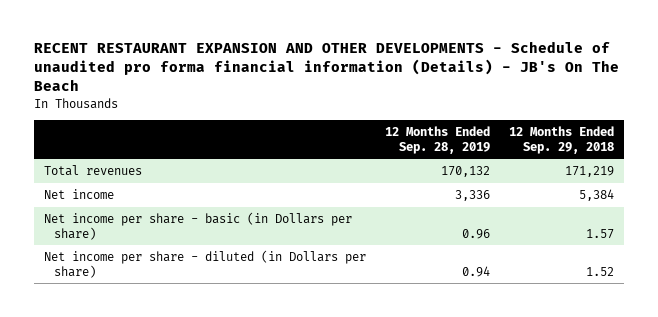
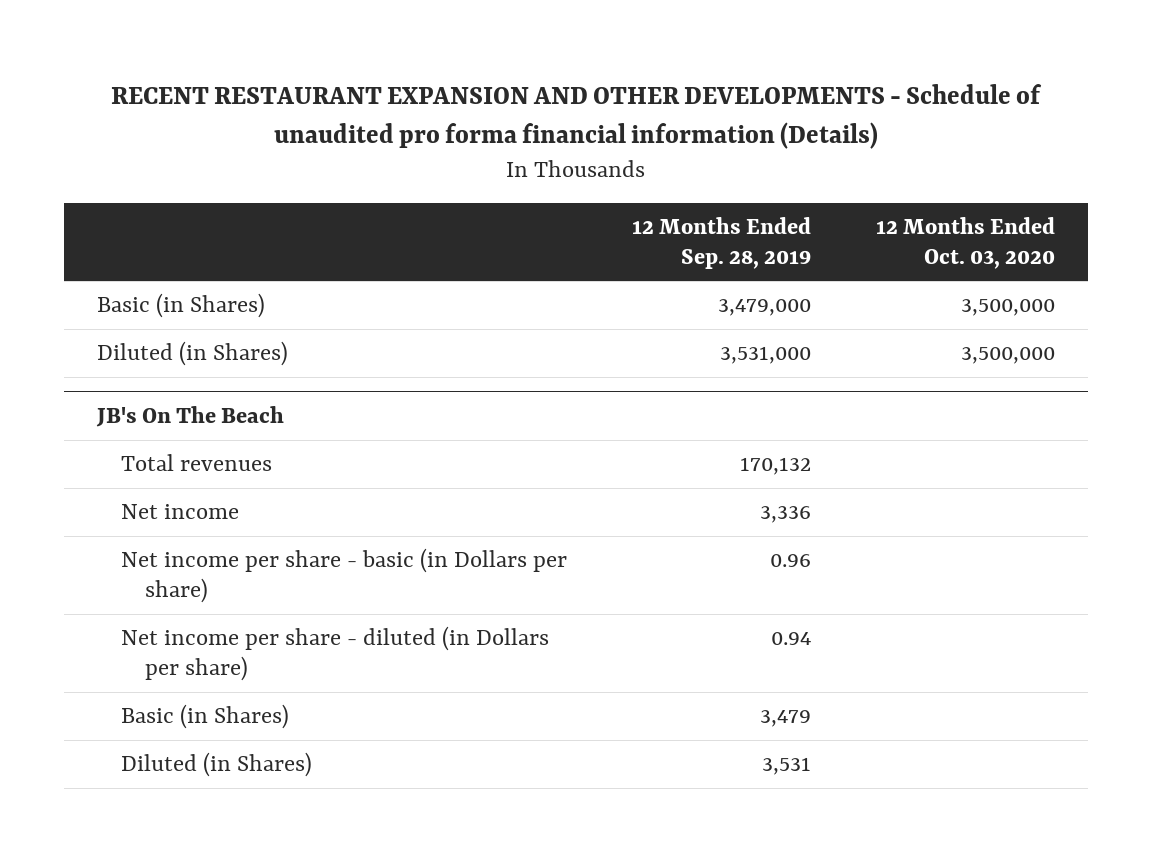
- RECENT RESTAURANT EXPANSION AND OTHER DEVELOPMENTS - Schedule of unaudited pro forma financial information (Details) - JB's On The Beach
+ RECENT RESTAURANT EXPANSION AND OTHER DEVELOPMENTS - Schedule of unaudited pro forma financial information (Details)
- | 12 Months Ended Sep. 28, 2019 | 12 Months Ended Sep. 29, 2018
+ | 12 Months Ended Sep. 28, 2019 | 12 Months Ended Oct. 03, 2020
+ Basic (in Shares) | 3,479,000 | 3,500,000
+ Diluted (in Shares) | 3,531,000 | 3,500,000
+ JB's On The Beach
+ Basic (in Shares) | 3,479 |
+ Diluted (in Shares) | 3,531 |

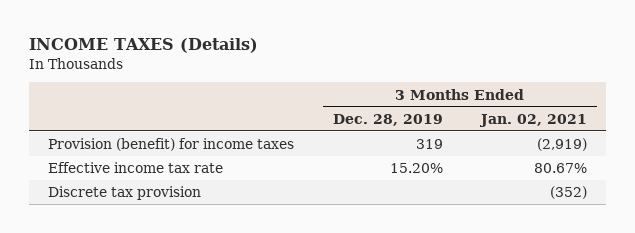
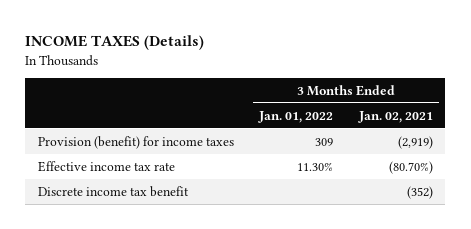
- | 3 Months Ended Dec. 28, 2019 | 3 Months Ended Jan. 02, 2021
+ | 3 Months Ended Jan. 01, 2022 | 3 Months Ended Jan. 02, 2021
- Effective income tax rate | 15.20% | 80.67%
- Discrete tax provision | | (352)
+ Effective income tax rate | 11.30% | (80.70%)
+ Discrete income tax benefit | | (352)

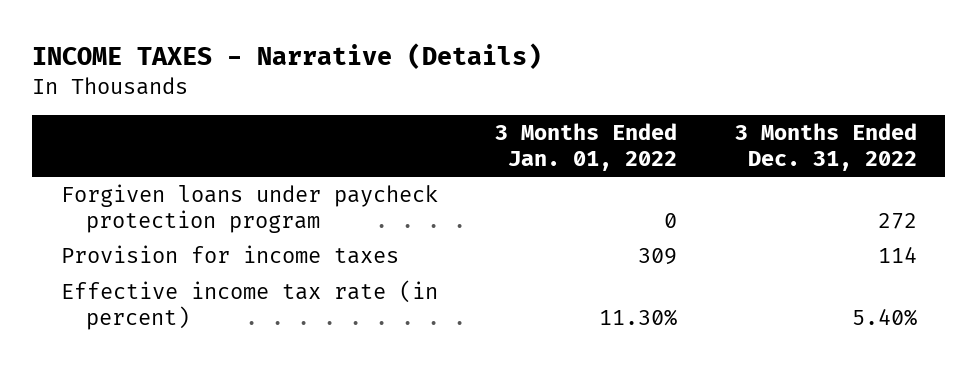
- INCOME TAXES (Details)
+ INCOME TAXES - Narrative (Details)
- | 3 Months Ended Jan. 01, 2022 | 3 Months Ended Jan. 02, 2021
+ | 3 Months Ended Jan. 01, 2022 | 3 Months Ended Dec. 31, 2022
- Provision (benefit) for income taxes | 309 | (2,919)
- Effective income tax rate | 11.30% | (80.70%)
- Discrete income tax benefit | | (352)
+ Forgiven loans under paycheck protection program | 0 | 272
+ Provision for income taxes | 309 | 114
+ Effective income tax rate (in percent) | 11.30% | 5.40%

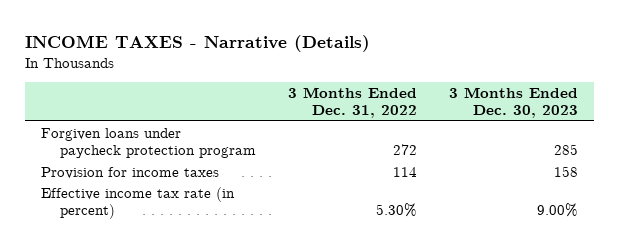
- | 3 Months Ended Jan. 01, 2022 | 3 Months Ended Dec. 31, 2022
+ | 3 Months Ended Dec. 31, 2022 | 3 Months Ended Dec. 30, 2023
- Effective income tax rate (in percent) | 11.30% | 5.40%
+ Effective income tax rate (in percent) | 5.30% | 9.00%

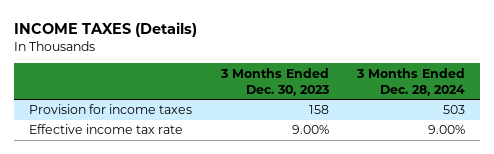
- INCOME TAXES - Narrative (Details)
+ INCOME TAXES (Details)
- | 3 Months Ended Dec. 31, 2022 | 3 Months Ended Dec. 30, 2023
+ | 3 Months Ended Dec. 30, 2023 | 3 Months Ended Dec. 28, 2024
- Forgiven loans under paycheck protection program | 272 | 285
- Effective income tax rate (in percent) | 5.30% | 9.00%
+ Effective income tax rate | 9.00% | 9.00%

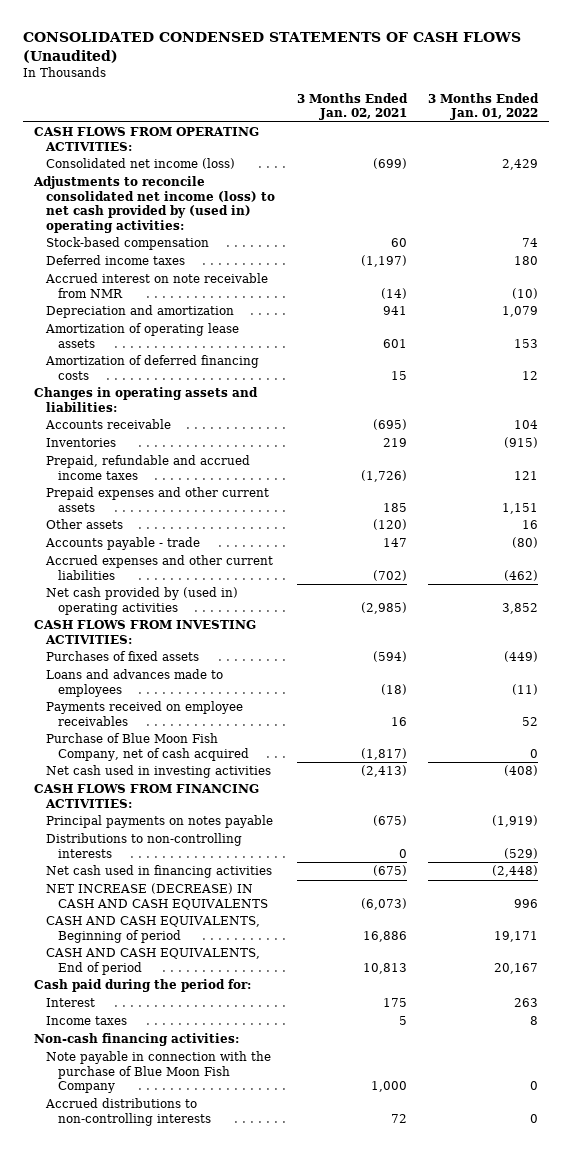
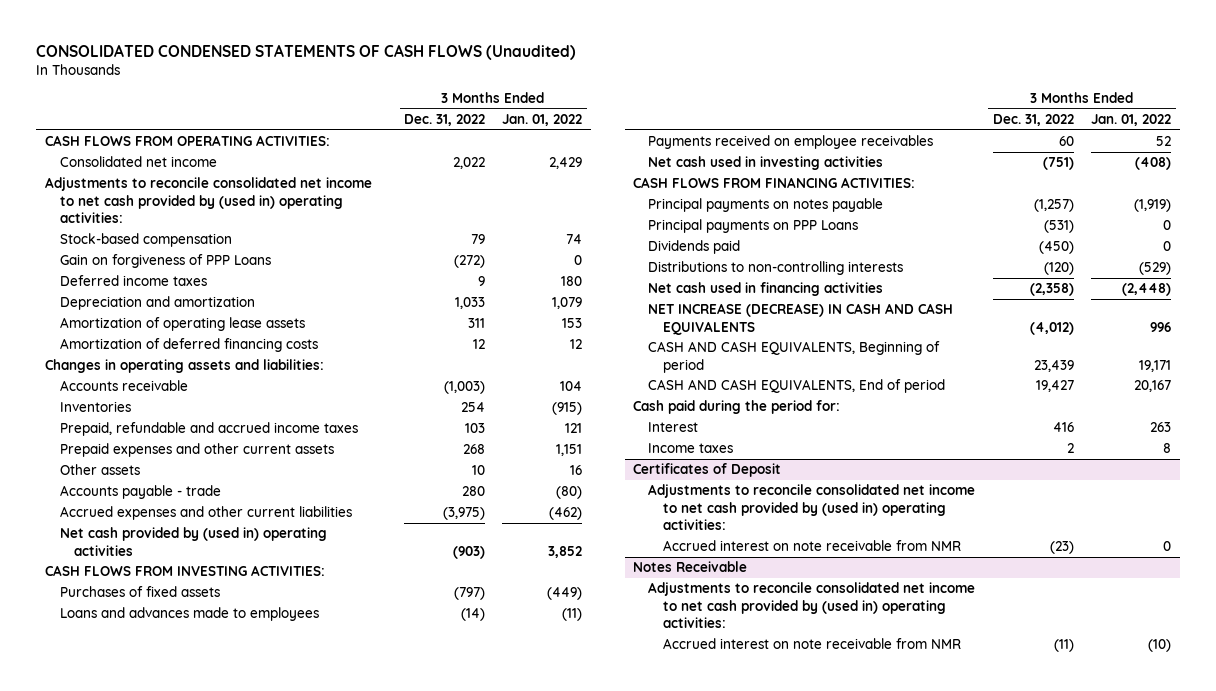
- | 3 Months Ended Jan. 02, 2021 | 3 Months Ended Jan. 01, 2022
+ | 3 Months Ended Dec. 31, 2022 | 3 Months Ended Jan. 01, 2022
- Consolidated net income (loss) | (699) | 2,429
- Adjustments to reconcile consolidated net income (loss) to net cash provided by (used in) operating activities:
+ Consolidated net income | 2,022 | 2,429
+ Adjustments to reconcile consolidated net income to net cash provided by (used in) operating activities:
+ Gain on forgiveness of PPP Loans | (272) | 0
- Accrued interest on note receivable from NMR | (14) | (10)
- Purchase of Blue Moon Fish Company, net of cash acquired | (1,817) | 0
+ Principal payments on PPP Loans | (531) | 0
+ Dividends paid | (450) | 0
- Non-cash financing activities:
- Note payable in connection with the purchase of Blue Moon Fish Company | 1,000 | 0
- Accrued distributions to non-controlling interests | 72 | 0
+ Certificates of Deposit
+ Adjustments to reconcile consolidated net income to net cash provided by (used in) operating activities:
+ Accrued interest on note receivable from NMR | (23) | 0
+ Notes Receivable
+ Adjustments to reconcile consolidated net income to net cash provided by (used in) operating activities:
+ Accrued interest on note receivable from NMR | (11) | (10)

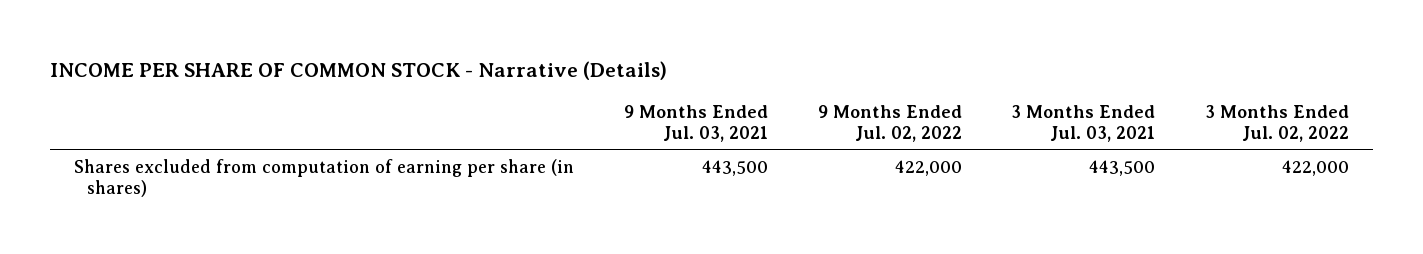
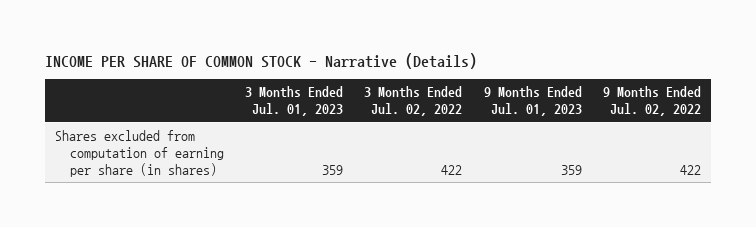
- | 9 Months Ended Jul. 03, 2021 | 9 Months Ended Jul. 02, 2022 | 3 Months Ended Jul. 03, 2021 | 3 Months Ended Jul. 02, 2022
+ | 3 Months Ended Jul. 01, 2023 | 3 Months Ended Jul. 02, 2022 | 9 Months Ended Jul. 01, 2023 | 9 Months Ended Jul. 02, 2022
- Shares excluded from computation of earning per share (in shares) | 443,500 | 422,000 | 443,500 | 422,000
+ Shares excluded from computation of earning per share (in shares) | 359 | 422 | 359 | 422

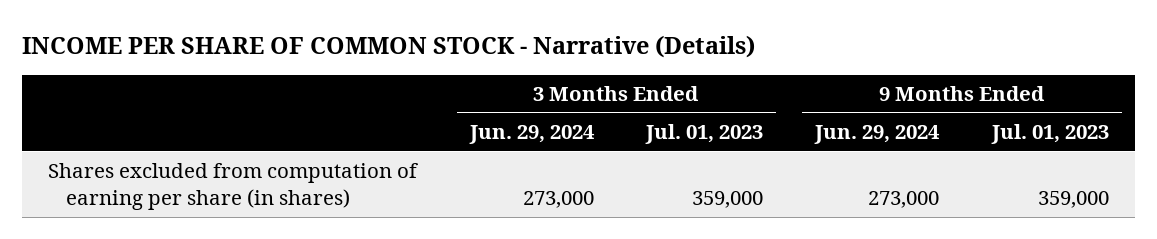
- | 3 Months Ended Jul. 01, 2023 | 3 Months Ended Jul. 02, 2022 | 9 Months Ended Jul. 01, 2023 | 9 Months Ended Jul. 02, 2022
+ | 3 Months Ended Jun. 29, 2024 | 3 Months Ended Jul. 01, 2023 | 9 Months Ended Jun. 29, 2024 | 9 Months Ended Jul. 01, 2023
- Shares excluded from computation of earning per share (in shares) | 359 | 422 | 359 | 422
+ Shares excluded from computation of earning per share (in shares) | 273,000 | 359,000 | 273,000 | 359,000

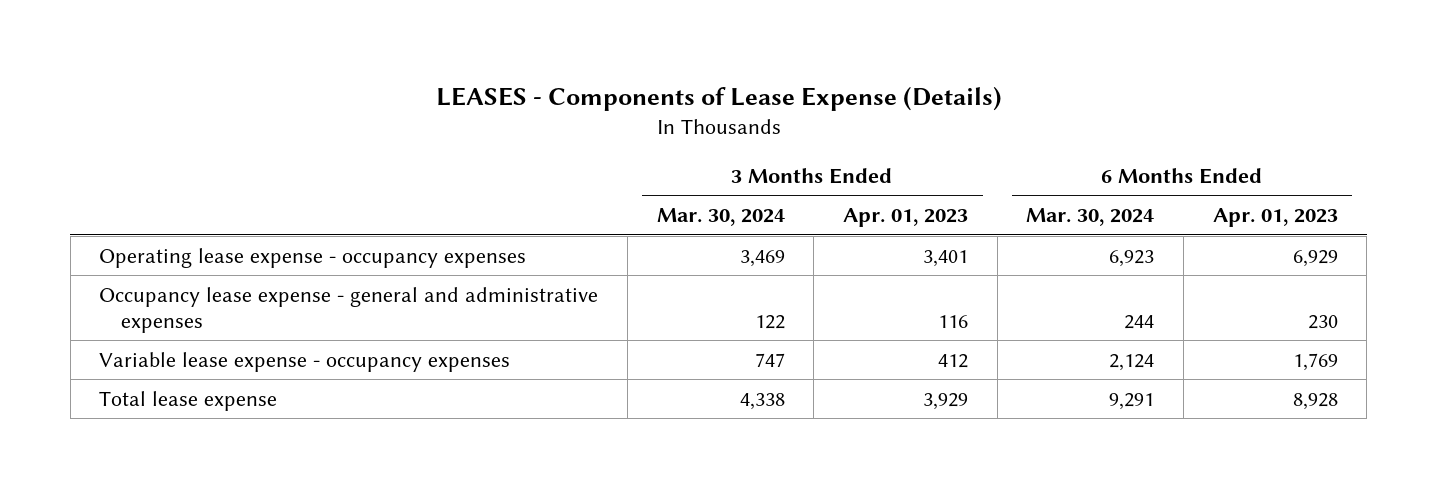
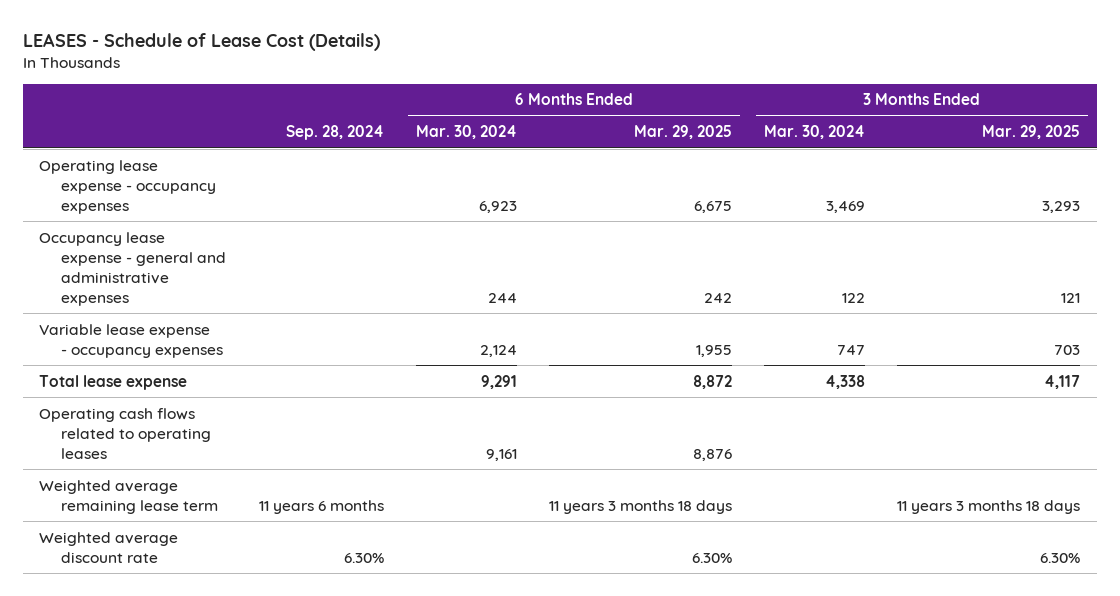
- LEASES - Components of Lease Expense (Details)
+ LEASES - Schedule of Lease Cost (Details)
- | 3 Months Ended Mar. 30, 2024 | 3 Months Ended Apr. 01, 2023 | 6 Months Ended Mar. 30, 2024 | 6 Months Ended Apr. 01, 2023
+ | Sep. 28, 2024 | 6 Months Ended Mar. 30, 2024 | 6 Months Ended Mar. 29, 2025 | 3 Months Ended Mar. 30, 2024 | 3 Months Ended Mar. 29, 2025
+ Operating cash flows related to operating leases | | 9,161 | 8,876 | |
+ Weighted average remaining lease term | 11 years 6 months | | 11 years 3 months 18 days | | 11 years 3 months 18 days
+ Weighted average discount rate | 6.30% | | 6.30% | | 6.30%

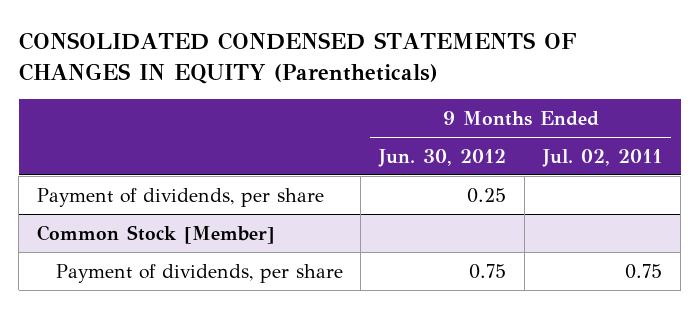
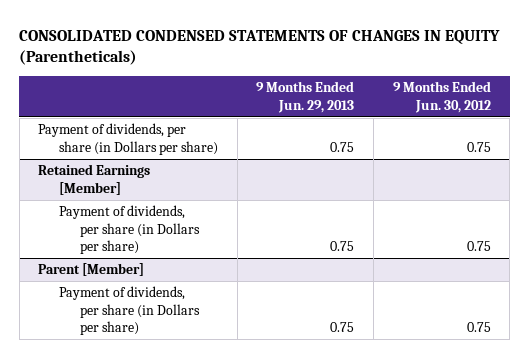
- | 9 Months Ended Jun. 30, 2012 | 9 Months Ended Jul. 02, 2011
+ | 9 Months Ended Jun. 29, 2013 | 9 Months Ended Jun. 30, 2012
- Payment of dividends, per share | 0.25 |
- Common Stock [Member]
- Payment of dividends, per share | 0.75 | 0.75
+ Payment of dividends, per share (in Dollars per share) | 0.75 | 0.75
+ Retained Earnings [Member]
+ Payment of dividends, per share (in Dollars per share) | 0.75 | 0.75
+ Parent [Member]
+ Payment of dividends, per share (in Dollars per share) | 0.75 | 0.75

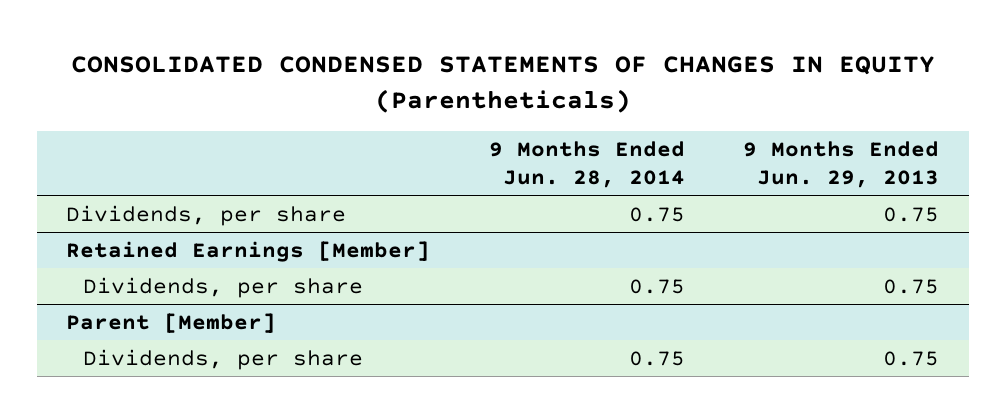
- | 9 Months Ended Jun. 29, 2013 | 9 Months Ended Jun. 30, 2012
+ | 9 Months Ended Jun. 28, 2014 | 9 Months Ended Jun. 29, 2013
- Payment of dividends, per share (in Dollars per share) | 0.75 | 0.75
+ Dividends, per share | 0.75 | 0.75
@ Retained Earnings [Member]
- Payment of dividends, per share (in Dollars per share) | 0.75 | 0.75
+ Dividends, per share | 0.75 | 0.75
@ Parent [Member]
- Payment of dividends, per share (in Dollars per share) | 0.75 | 0.75
+ Dividends, per share | 0.75 | 0.75

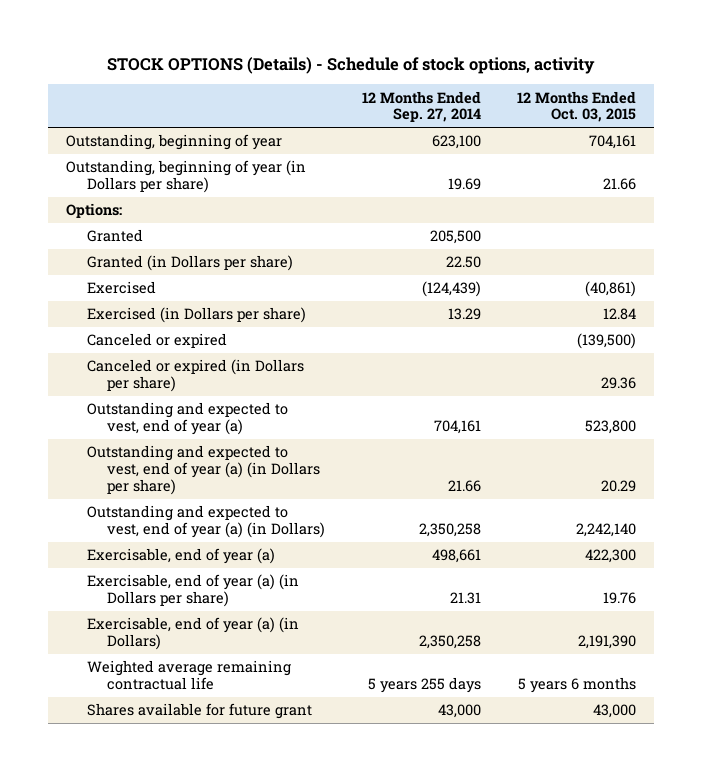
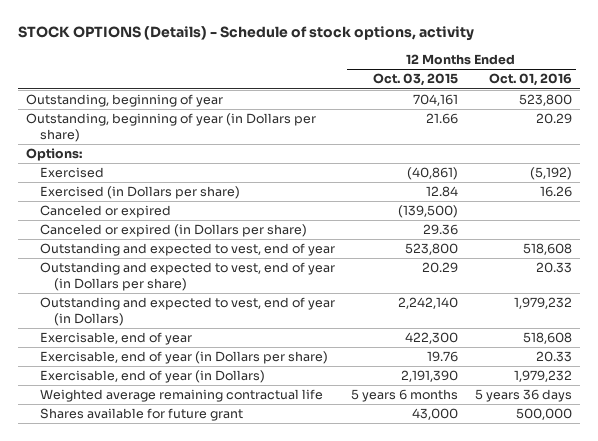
- | 12 Months Ended Sep. 27, 2014 | 12 Months Ended Oct. 03, 2015
+ | 12 Months Ended Oct. 03, 2015 | 12 Months Ended Oct. 01, 2016
- Granted | 205,500 |
- Granted (in Dollars per share) | 22.50 |
- Outstanding and expected to vest, end of year (a) | 704,161 | 523,800
- Outstanding and expected to vest, end of year (a) (in Dollars per share) | 21.66 | 20.29
- Outstanding and expected to vest, end of year (a) (in Dollars) | 2,350,258 | 2,242,140
- Exercisable, end of year (a) | 498,661 | 422,300
- Exercisable, end of year (a) (in Dollars per share) | 21.31 | 19.76
- Exercisable, end of year (a) (in Dollars) | 2,350,258 | 2,191,390
+ Outstanding and expected to vest, end of year | 523,800 | 518,608
+ Outstanding and expected to vest, end of year (in Dollars per share) | 20.29 | 20.33
+ Outstanding and expected to vest, end of year (in Dollars) | 2,242,140 | 1,979,232
+ Exercisable, end of year | 422,300 | 518,608
+ Exercisable, end of year (in Dollars per share) | 19.76 | 20.33
+ Exercisable, end of year (in Dollars) | 2,191,390 | 1,979,232

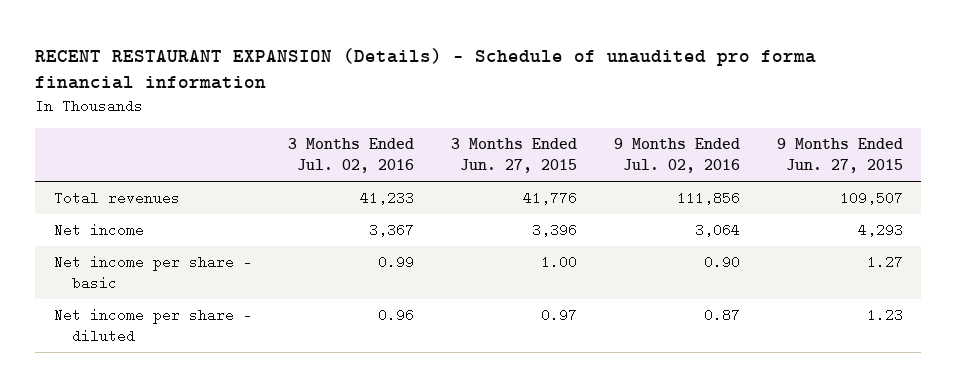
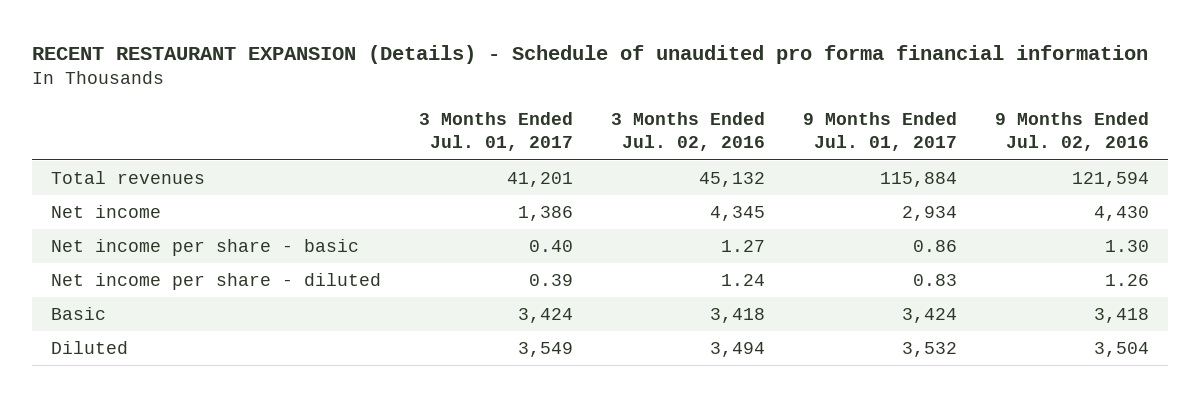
- | 3 Months Ended Jul. 02, 2016 | 3 Months Ended Jun. 27, 2015 | 9 Months Ended Jul. 02, 2016 | 9 Months Ended Jun. 27, 2015
+ | 3 Months Ended Jul. 01, 2017 | 3 Months Ended Jul. 02, 2016 | 9 Months Ended Jul. 01, 2017 | 9 Months Ended Jul. 02, 2016
- Total revenues | 41,233 | 41,776 | 111,856 | 109,507
- Net income | 3,367 | 3,396 | 3,064 | 4,293
- Net income per share - basic | 0.99 | 1.00 | 0.90 | 1.27
- Net income per share - diluted | 0.96 | 0.97 | 0.87 | 1.23
+ Total revenues | 41,201 | 45,132 | 115,884 | 121,594
+ Net income | 1,386 | 4,345 | 2,934 | 4,430
+ Net income per share - basic | 0.40 | 1.27 | 0.86 | 1.30
+ Net income per share - diluted | 0.39 | 1.24 | 0.83 | 1.26
+ Basic | 3,424 | 3,418 | 3,424 | 3,418
+ Diluted | 3,549 | 3,494 | 3,532 | 3,504

